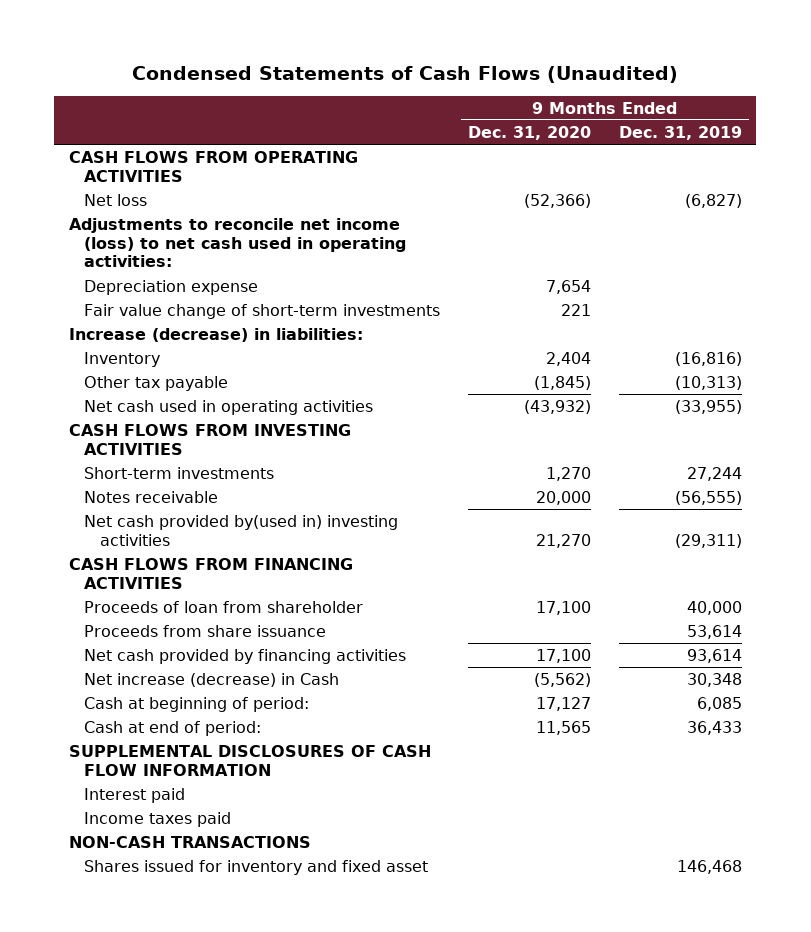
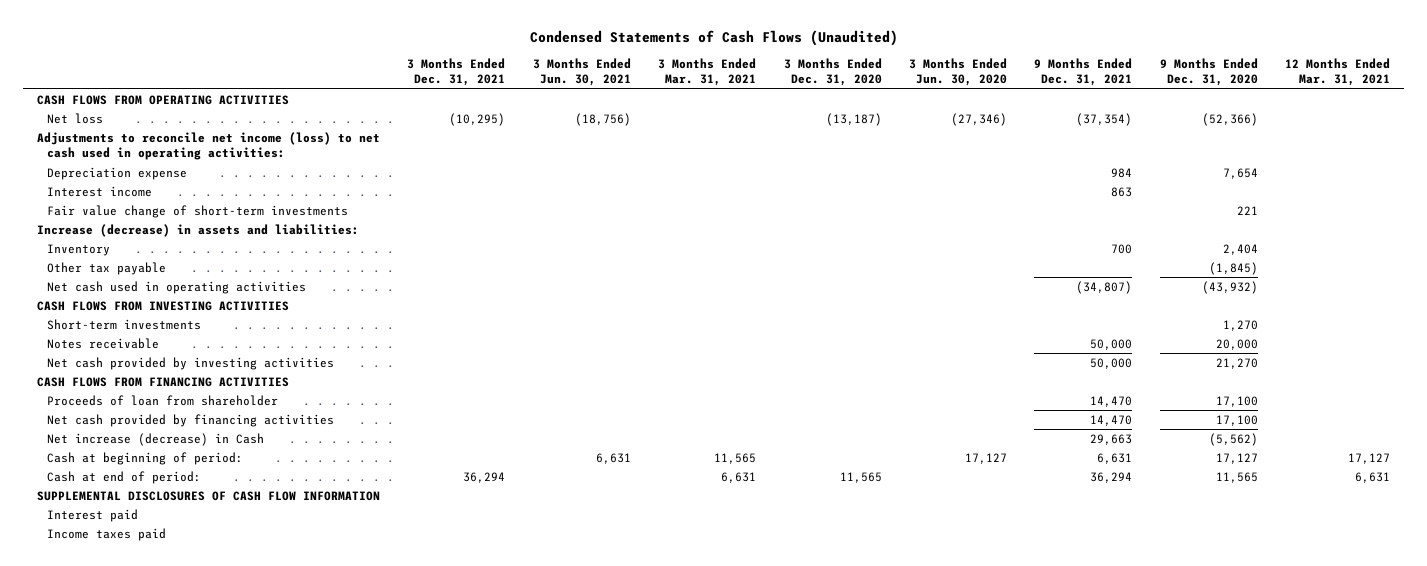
- | 9 Months Ended Dec. 31, 2020 | 9 Months Ended Dec. 31, 2019
+ | 3 Months Ended Dec. 31, 2021 | 3 Months Ended Jun. 30, 2021 | 3 Months Ended Mar. 31, 2021 | 3 Months Ended Dec. 31, 2020 | 3 Months Ended Jun. 30, 2020 | 9 Months Ended Dec. 31, 2021 | 9 Months Ended Dec. 31, 2020 | 12 Months Ended Mar. 31, 2021
+ Interest income | | | | | | 863 | |
- Increase (decrease) in liabilities:
+ Increase (decrease) in assets and liabilities:
- Net cash provided by(used in) investing activities | 21,270 | (29,311)
+ Net cash provided by investing activities | | | | | | 50,000 | 21,270 |
- Proceeds from share issuance | | 53,614
- NON-CASH TRANSACTIONS
- Shares issued for inventory and fixed asset | | 146,468

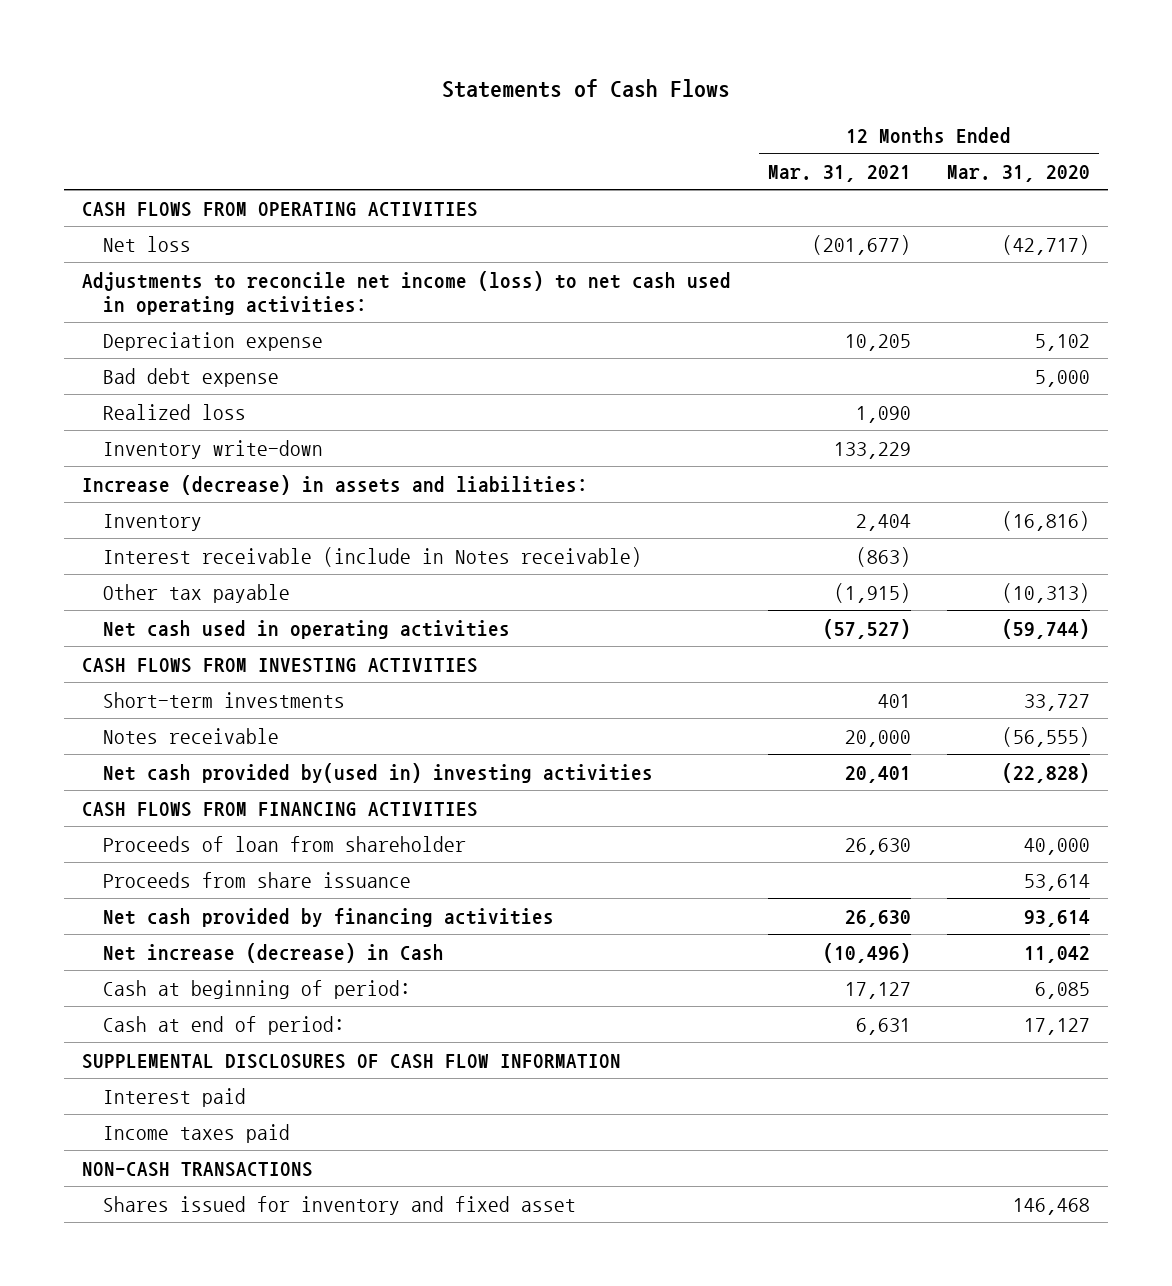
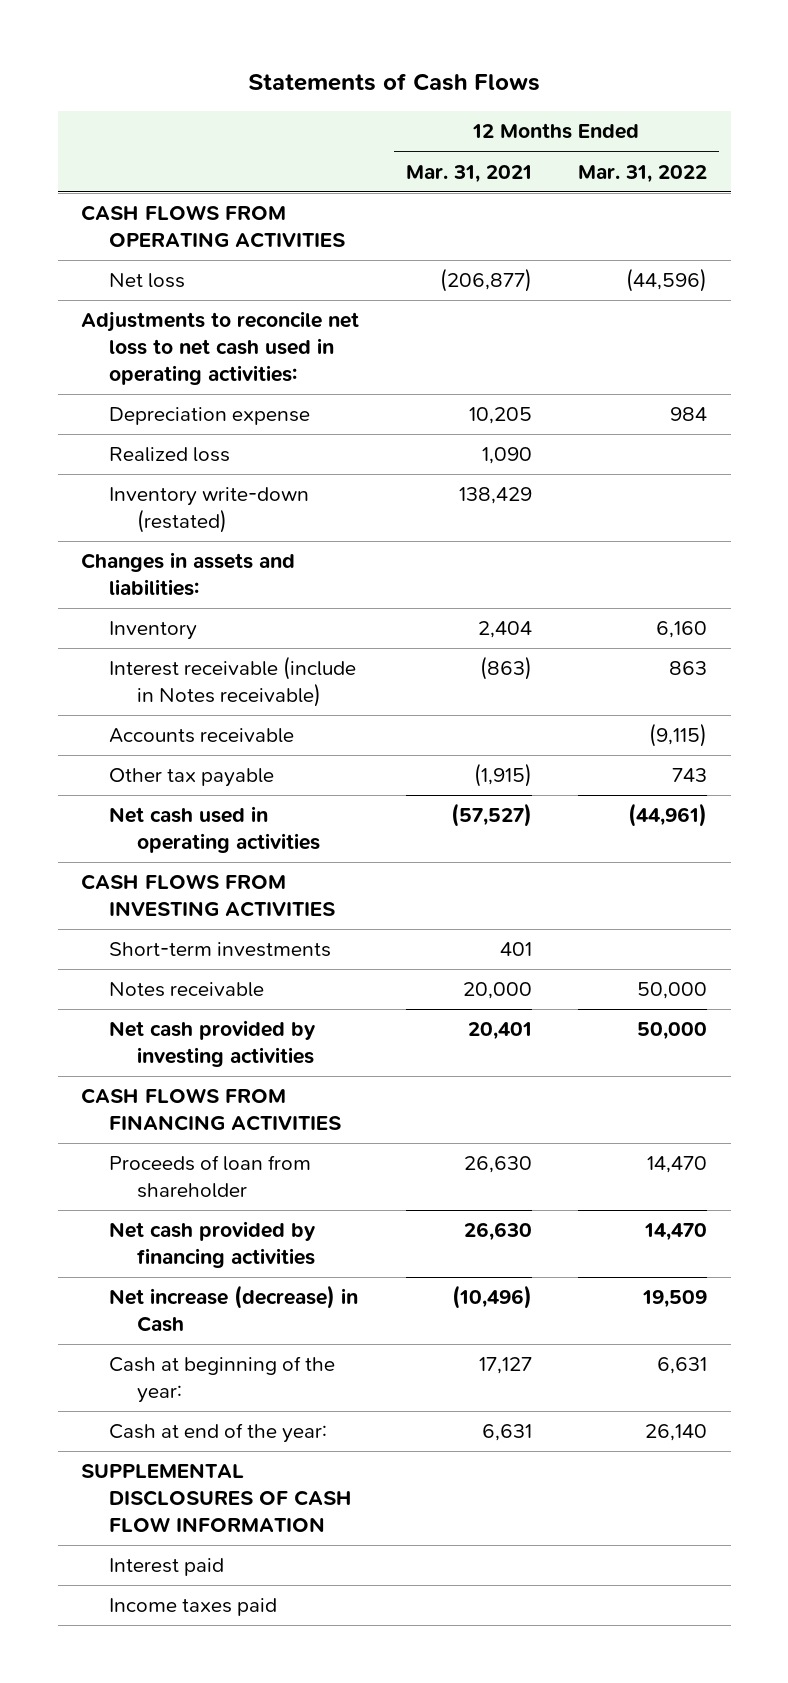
- | 12 Months Ended Mar. 31, 2021 | 12 Months Ended Mar. 31, 2020
+ | 12 Months Ended Mar. 31, 2021 | 12 Months Ended Mar. 31, 2022
- Net loss | (201,677) | (42,717)
- Adjustments to reconcile net income (loss) to net cash used in operating activities:
+ Net loss | (206,877) | (44,596)
+ Adjustments to reconcile net loss to net cash used in operating activities:
- Bad debt expense | | 5,000
- Inventory write-down | 133,229 |
- Increase (decrease) in assets and liabilities:
+ Inventory write-down (restated) | 138,429 |
+ Changes in assets and liabilities:
+ Accounts receivable | | (9,115)
- Net cash provided by(used in) investing activities | 20,401 | (22,828)
+ Net cash provided by investing activities | 20,401 | 50,000
- Proceeds from share issuance | | 53,614
- Cash at beginning of period: | 17,127 | 6,085
- Cash at end of period: | 6,631 | 17,127
+ Cash at beginning of the year: | 17,127 | 6,631
+ Cash at end of the year: | 6,631 | 26,140
- NON-CASH TRANSACTIONS
- Shares issued for inventory and fixed asset | | 146,468

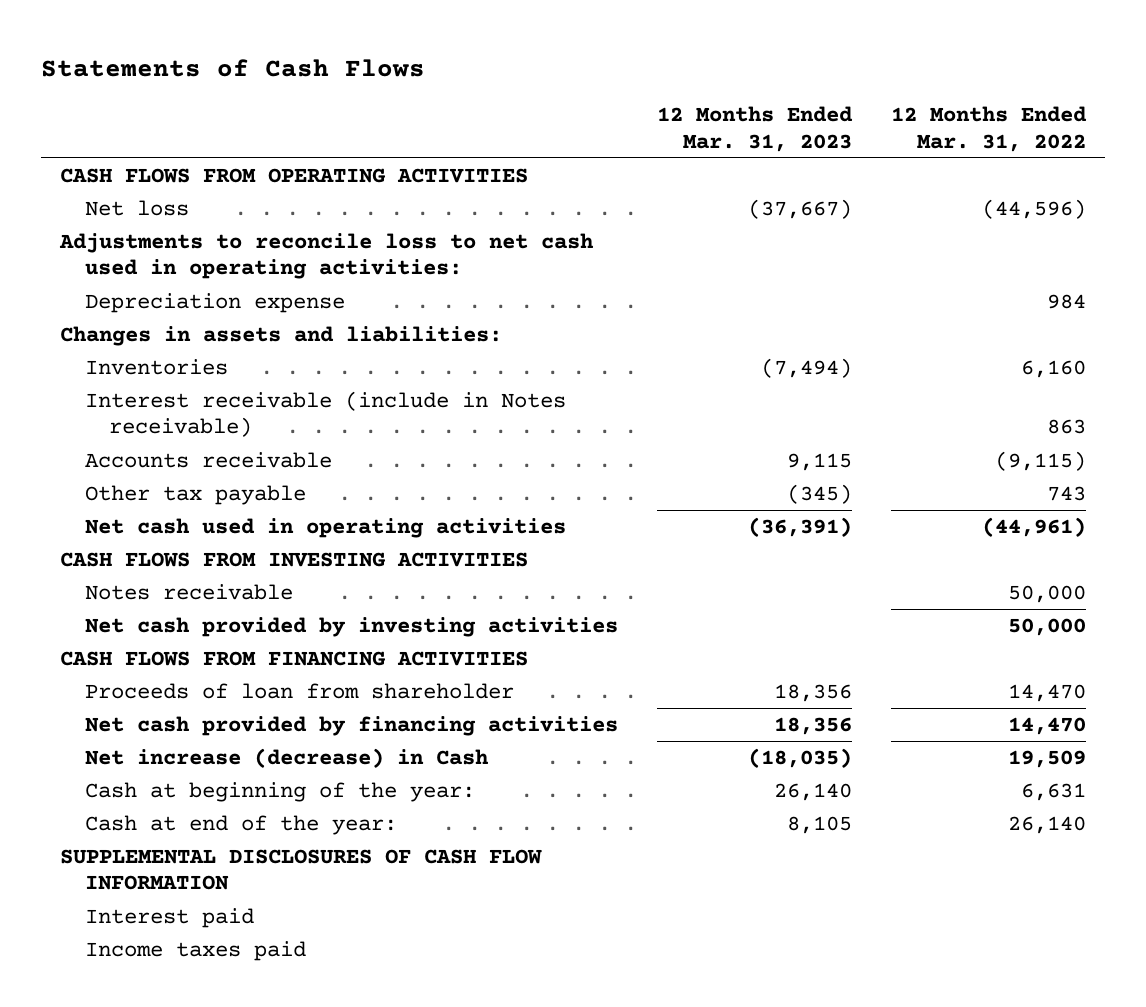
- | 12 Months Ended Mar. 31, 2021 | 12 Months Ended Mar. 31, 2022
+ | 12 Months Ended Mar. 31, 2023 | 12 Months Ended Mar. 31, 2022
- Adjustments to reconcile net loss to net cash used in operating activities:
+ Adjustments to reconcile loss to net cash used in operating activities:
- Realized loss | 1,090 |
- Inventory write-down (restated) | 138,429 |
- Inventory | 2,404 | 6,160
+ Inventories | (7,494) | 6,160
- Short-term investments | 401 |

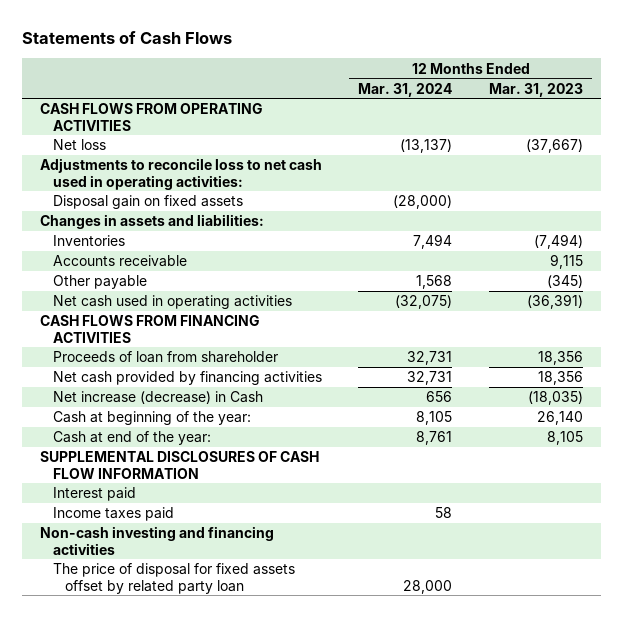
- | 12 Months Ended Mar. 31, 2023 | 12 Months Ended Mar. 31, 2022
+ | 12 Months Ended Mar. 31, 2024 | 12 Months Ended Mar. 31, 2023
- Depreciation expense | | 984
+ Disposal gain on fixed assets | (28,000) |
- Interest receivable (include in Notes receivable) | | 863
- Other tax payable | (345) | 743
+ Other payable | 1,568 | (345)
- CASH FLOWS FROM INVESTING ACTIVITIES
- Notes receivable | | 50,000
- Net cash provided by investing activities | | 50,000
+ Non-cash investing and financing activities
+ The price of disposal for fixed assets offset by related party loan | 28,000 |

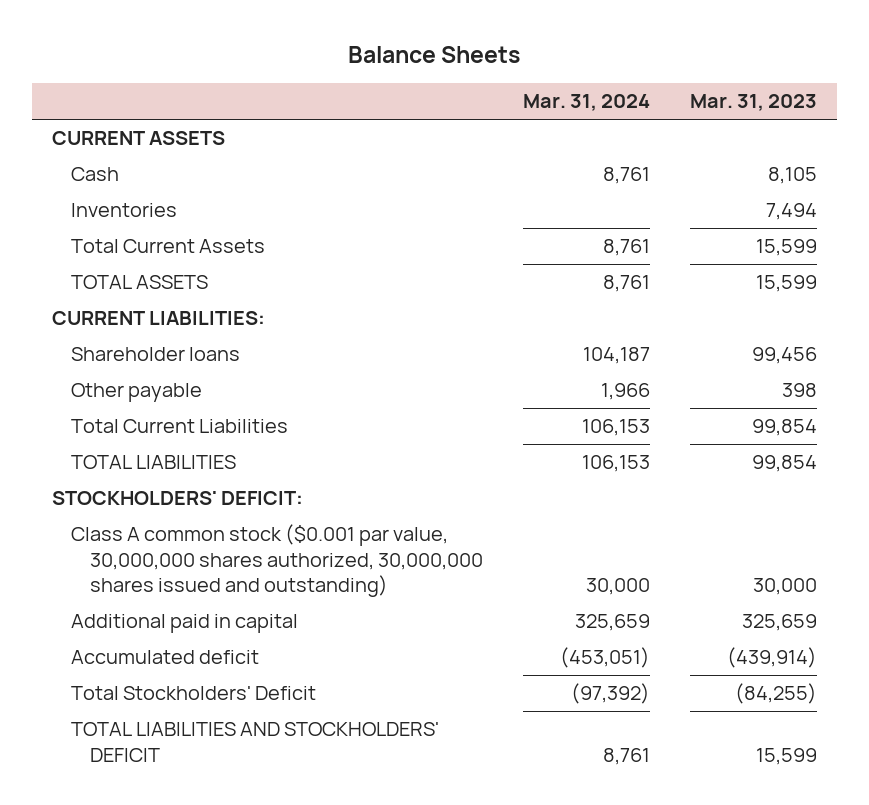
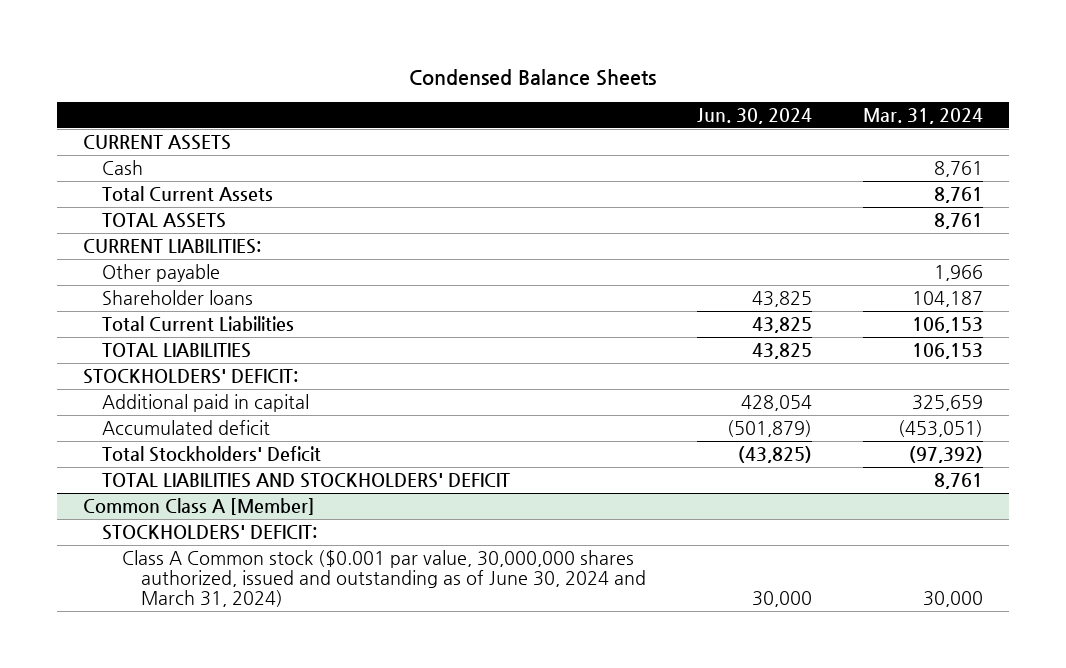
- Balance Sheets
+ Condensed Balance Sheets
- | Mar. 31, 2024 | Mar. 31, 2023
+ | Jun. 30, 2024 | Mar. 31, 2024
- Inventories | | 7,494
moved down: Shareholder loans | 43,825 | 104,187
- Class A common stock ($0.001 par value, 30,000,000 shares authorized, 30,000,000 shares issued and outstanding) | 30,000 | 30,000
+ Common Class A [Member]
+ STOCKHOLDERS' DEFICIT:
+ Class A Common stock ($0.001 par value, 30,000,000 shares authorized, issued and outstanding as of June 30, 2024 and March 31, 2024) | 30,000 | 30,000

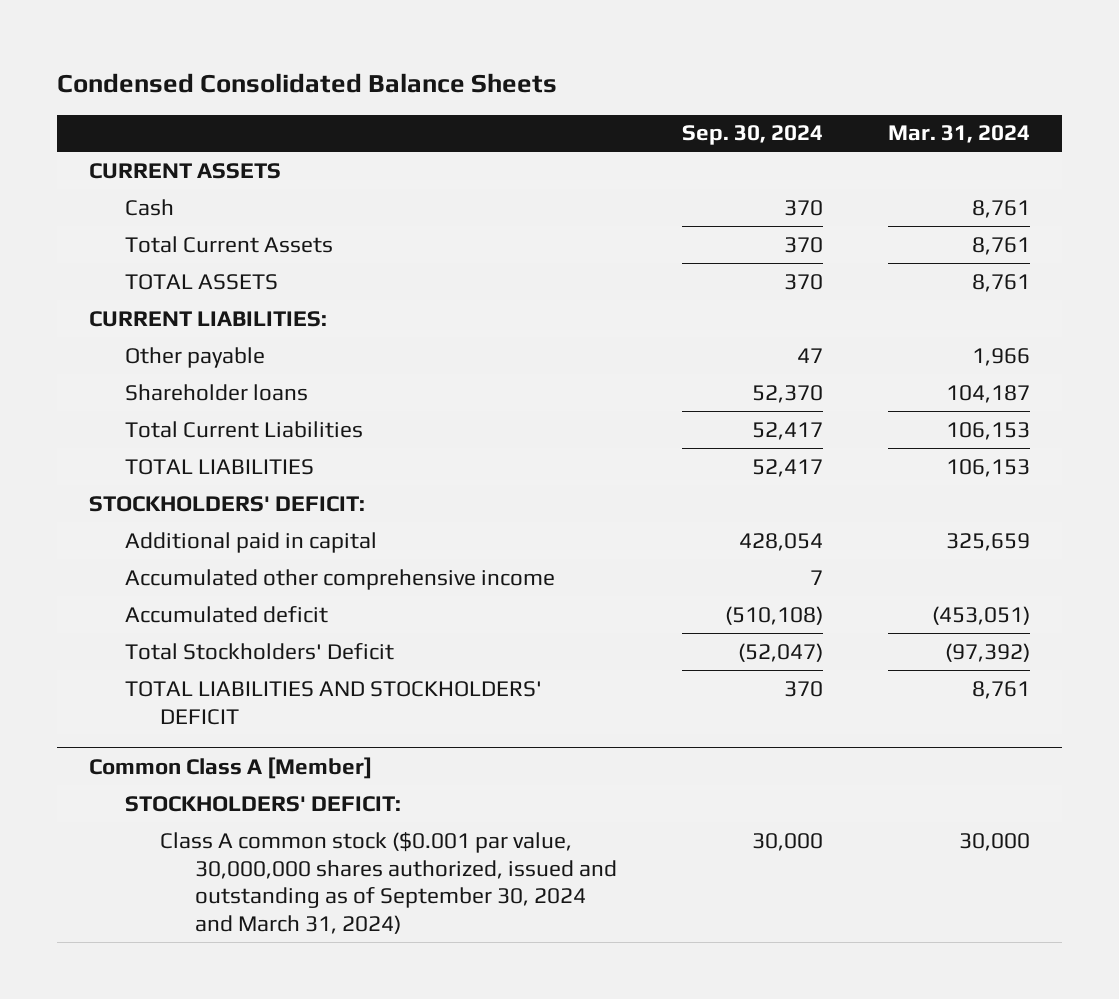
- Condensed Balance Sheets
+ Condensed Consolidated Balance Sheets
- | Jun. 30, 2024 | Mar. 31, 2024
+ | Sep. 30, 2024 | Mar. 31, 2024
+ Accumulated other comprehensive income | 7 |
@ Common Class A [Member]
- Class A Common stock ($0.001 par value, 30,000,000 shares authorized, issued and outstanding as of June 30, 2024 and March 31, 2024) | 30,000 | 30,000
+ Class A common stock ($0.001 par value, 30,000,000 shares authorized, issued and outstanding as of September 30, 2024 and March 31, 2024) | 30,000 | 30,000

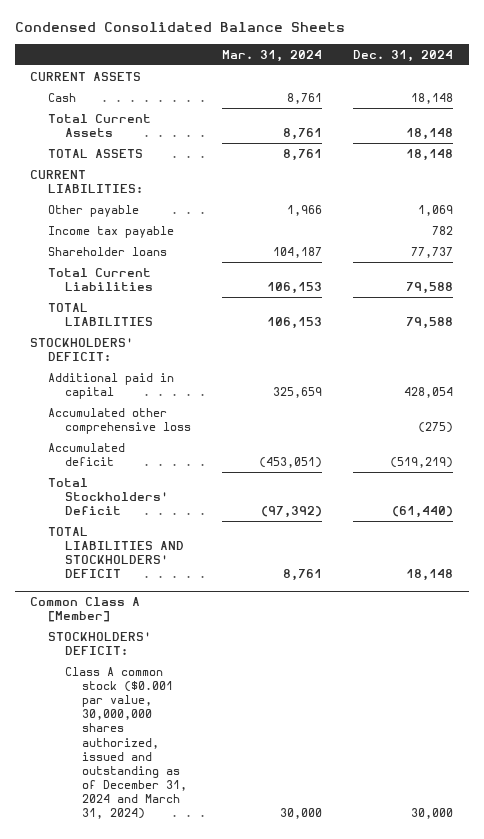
- | Sep. 30, 2024 | Mar. 31, 2024
+ | Mar. 31, 2024 | Dec. 31, 2024
+ Income tax payable | | 782
- Accumulated other comprehensive income | 7 |
+ Accumulated other comprehensive loss | | (275)
@ Common Class A [Member]
- Class A common stock ($0.001 par value, 30,000,000 shares authorized, issued and outstanding as of September 30, 2024 and March 31, 2024) | 30,000 | 30,000
+ Class A common stock ($0.001 par value, 30,000,000 shares authorized, issued and outstanding as of December 31, 2024 and March 31, 2024) | 30,000 | 30,000

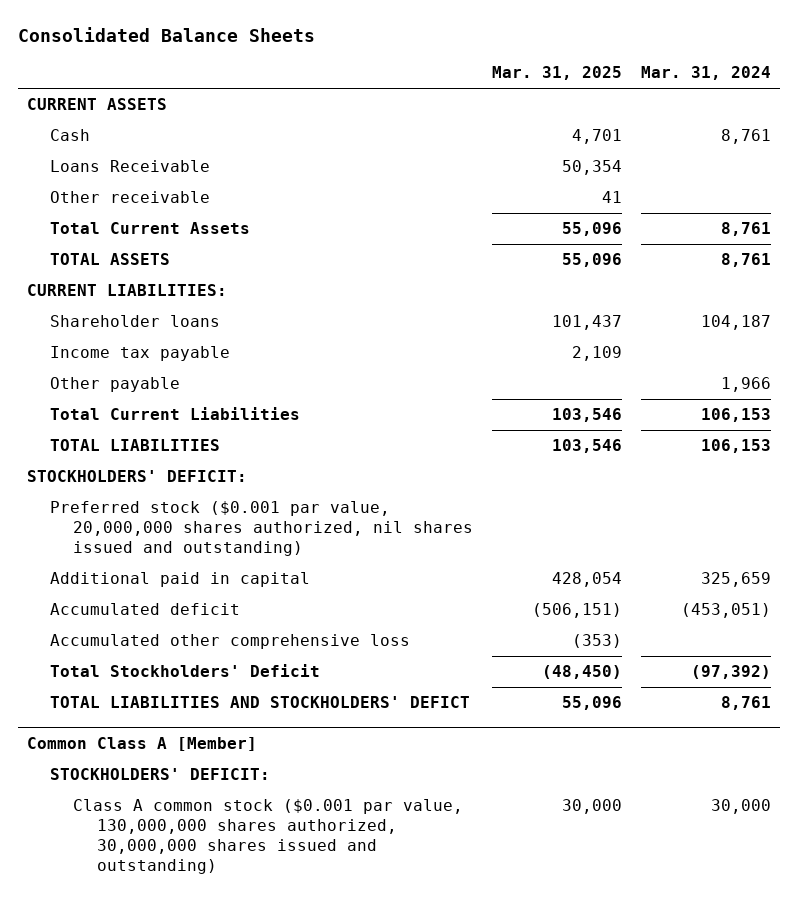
- Condensed Consolidated Balance Sheets
+ Consolidated Balance Sheets
- | Mar. 31, 2024 | Dec. 31, 2024
+ | Mar. 31, 2025 | Mar. 31, 2024
+ Loans Receivable | 50,354 |
+ Other receivable | 41 |
moved down: Income tax payable | 2,109 |
moved down: Other payable | | 1,966
+ Preferred stock ($0.001 par value, 20,000,000 shares authorized, nil shares issued and outstanding)
moved down: Accumulated other comprehensive loss | (353) |
- TOTAL LIABILITIES AND STOCKHOLDERS' DEFICIT | 8,761 | 18,148
+ TOTAL LIABILITIES AND STOCKHOLDERS' DEFICT | 55,096 | 8,761
@ Common Class A [Member]
- Class A common stock ($0.001 par value, 30,000,000 shares authorized, issued and outstanding as of December 31, 2024 and March 31, 2024) | 30,000 | 30,000
+ Class A common stock ($0.001 par value, 130,000,000 shares authorized, 30,000,000 shares issued and outstanding) | 30,000 | 30,000

